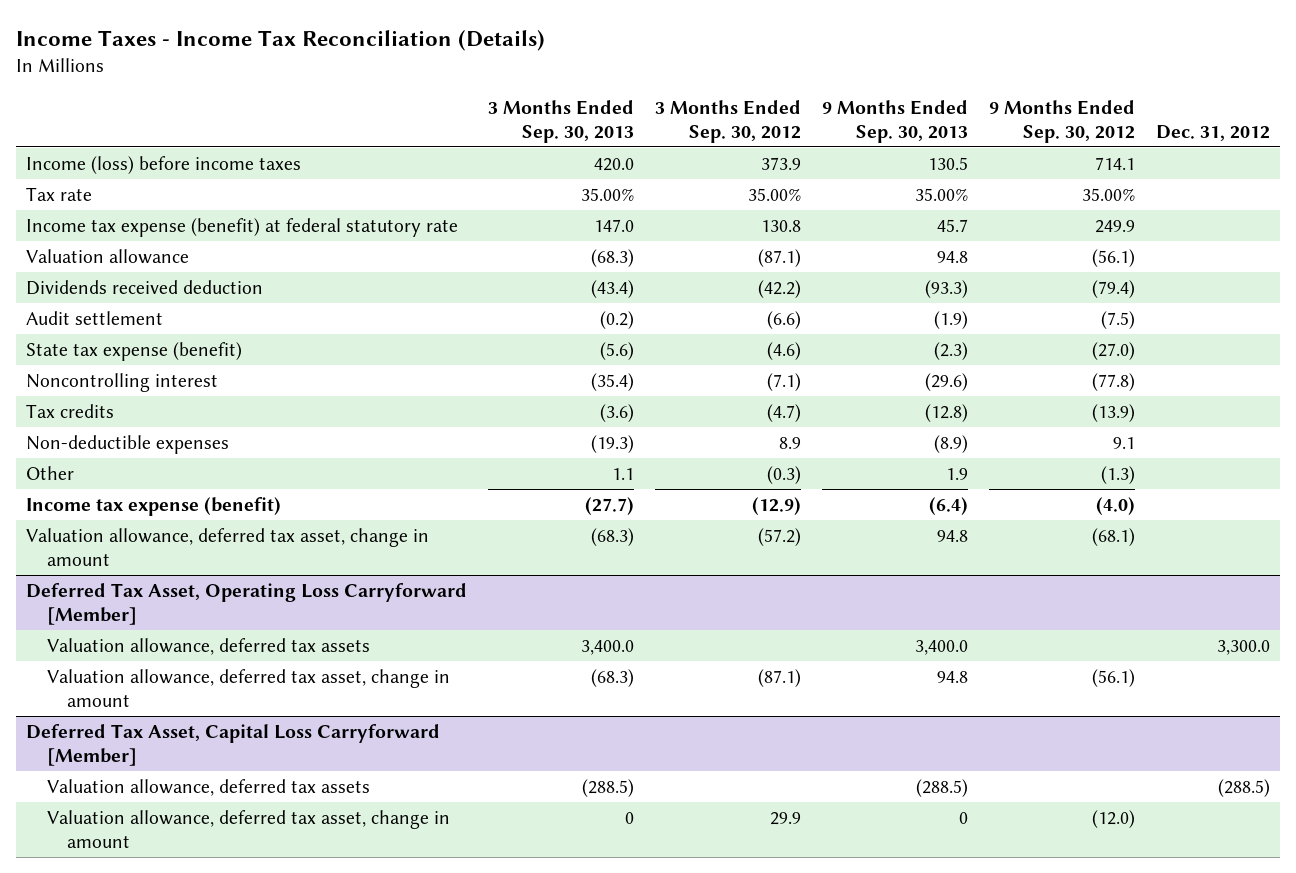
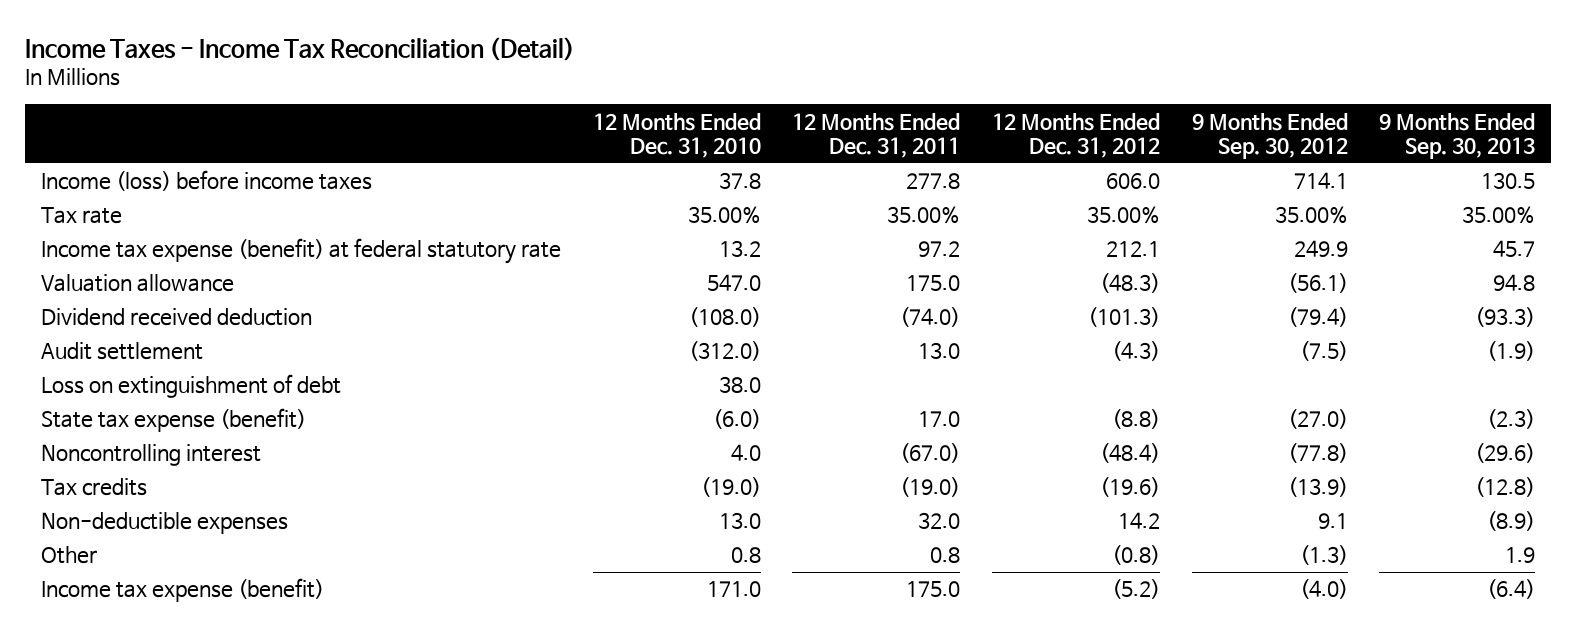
- Income Taxes - Income Tax Reconciliation (Details)
+ Income Taxes - Income Tax Reconciliation (Detail)
- | 3 Months Ended Sep. 30, 2013 | 3 Months Ended Sep. 30, 2012 | 9 Months Ended Sep. 30, 2013 | 9 Months Ended Sep. 30, 2012 | Dec. 31, 2012
+ | 12 Months Ended Dec. 31, 2010 | 12 Months Ended Dec. 31, 2011 | 12 Months Ended Dec. 31, 2012 | 9 Months Ended Sep. 30, 2012 | 9 Months Ended Sep. 30, 2013
- Dividends received deduction | (43.4) | (42.2) | (93.3) | (79.4) |
+ Dividend received deduction | (108.0) | (74.0) | (101.3) | (79.4) | (93.3)
+ Loss on extinguishment of debt | 38.0 | | | |
- Valuation allowance, deferred tax asset, change in amount | (68.3) | (57.2) | 94.8 | (68.1) |
- Deferred Tax Asset, Operating Loss Carryforward [Member]
- Valuation allowance, deferred tax assets | 3,400.0 | | 3,400.0 | | 3,300.0
- Valuation allowance, deferred tax asset, change in amount | (68.3) | (87.1) | 94.8 | (56.1) |
- Deferred Tax Asset, Capital Loss Carryforward [Member]
- Valuation allowance, deferred tax assets | (288.5) | | (288.5) | | (288.5)
- Valuation allowance, deferred tax asset, change in amount | 0 | 29.9 | 0 | (12.0) |

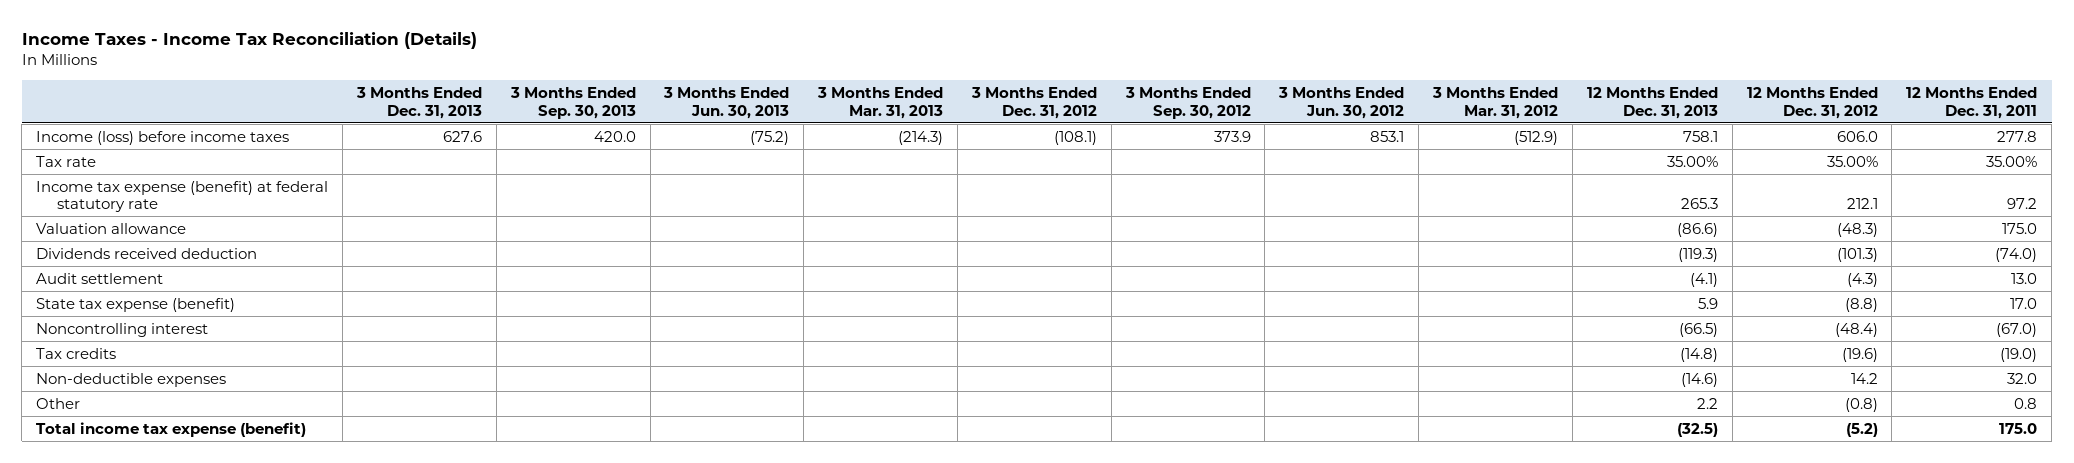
- Income Taxes - Income Tax Reconciliation (Detail)
+ Income Taxes - Income Tax Reconciliation (Details)
- | 12 Months Ended Dec. 31, 2010 | 12 Months Ended Dec. 31, 2011 | 12 Months Ended Dec. 31, 2012 | 9 Months Ended Sep. 30, 2012 | 9 Months Ended Sep. 30, 2013
+ | 3 Months Ended Dec. 31, 2013 | 3 Months Ended Sep. 30, 2013 | 3 Months Ended Jun. 30, 2013 | 3 Months Ended Mar. 31, 2013 | 3 Months Ended Dec. 31, 2012 | 3 Months Ended Sep. 30, 2012 | 3 Months Ended Jun. 30, 2012 | 3 Months Ended Mar. 31, 2012 | 12 Months Ended Dec. 31, 2013 | 12 Months Ended Dec. 31, 2012 | 12 Months Ended Dec. 31, 2011
- Dividend received deduction | (108.0) | (74.0) | (101.3) | (79.4) | (93.3)
+ Dividends received deduction | | | | | | | | | (119.3) | (101.3) | (74.0)
- Loss on extinguishment of debt | 38.0 | | | |
- Income tax expense (benefit) | 171.0 | 175.0 | (5.2) | (4.0) | (6.4)
+ Total income tax expense (benefit) | | | | | | | | | (32.5) | (5.2) | 175.0

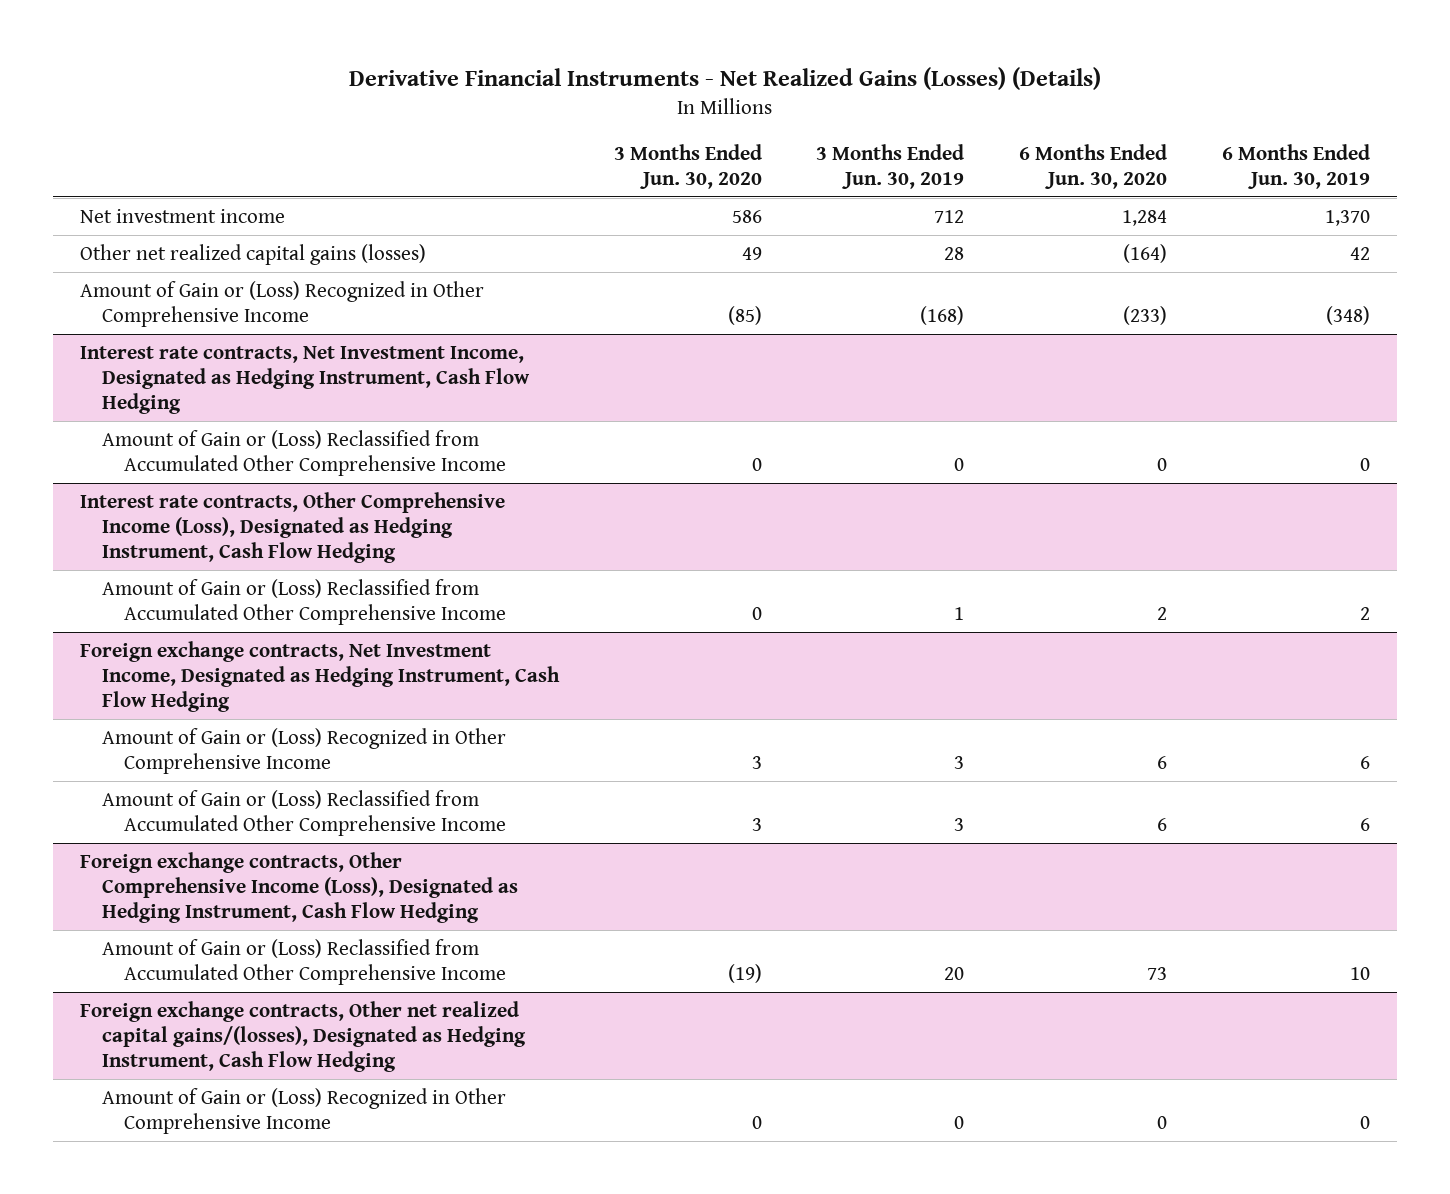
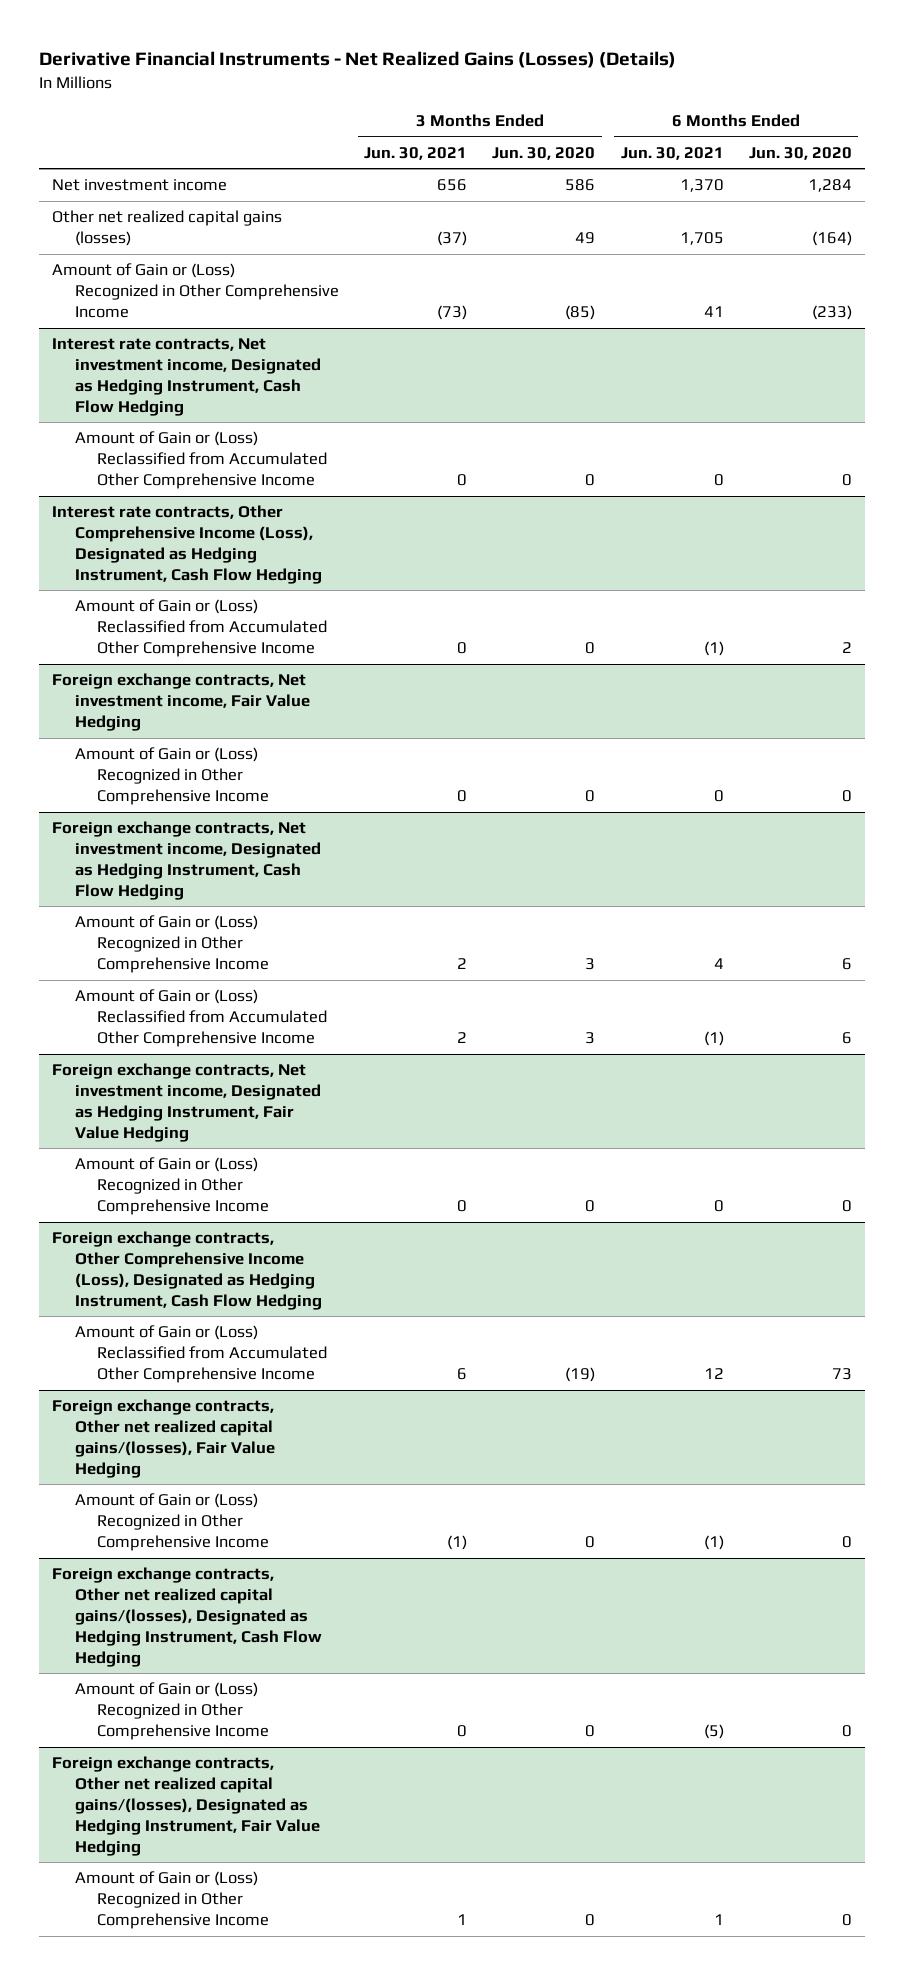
- | 3 Months Ended Jun. 30, 2020 | 3 Months Ended Jun. 30, 2019 | 6 Months Ended Jun. 30, 2020 | 6 Months Ended Jun. 30, 2019
+ | 3 Months Ended Jun. 30, 2021 | 3 Months Ended Jun. 30, 2020 | 6 Months Ended Jun. 30, 2021 | 6 Months Ended Jun. 30, 2020
- Interest rate contracts, Net Investment Income, Designated as Hedging Instrument, Cash Flow Hedging
+ Interest rate contracts, Net investment income, Designated as Hedging Instrument, Cash Flow Hedging
- Foreign exchange contracts, Net Investment Income, Designated as Hedging Instrument, Cash Flow Hedging
+ Foreign exchange contracts, Net investment income, Fair Value Hedging
+ Amount of Gain or (Loss) Recognized in Other Comprehensive Income | 0 | 0 | 0 | 0
+ Foreign exchange contracts, Net investment income, Designated as Hedging Instrument, Cash Flow Hedging
+ Foreign exchange contracts, Net investment income, Designated as Hedging Instrument, Fair Value Hedging
+ Amount of Gain or (Loss) Recognized in Other Comprehensive Income | 0 | 0 | 0 | 0
+ Foreign exchange contracts, Other net realized capital gains/(losses), Fair Value Hedging
+ Amount of Gain or (Loss) Recognized in Other Comprehensive Income | (1) | 0 | (1) | 0
+ Foreign exchange contracts, Other net realized capital gains/(losses), Designated as Hedging Instrument, Fair Value Hedging
+ Amount of Gain or (Loss) Recognized in Other Comprehensive Income | 1 | 0 | 1 | 0

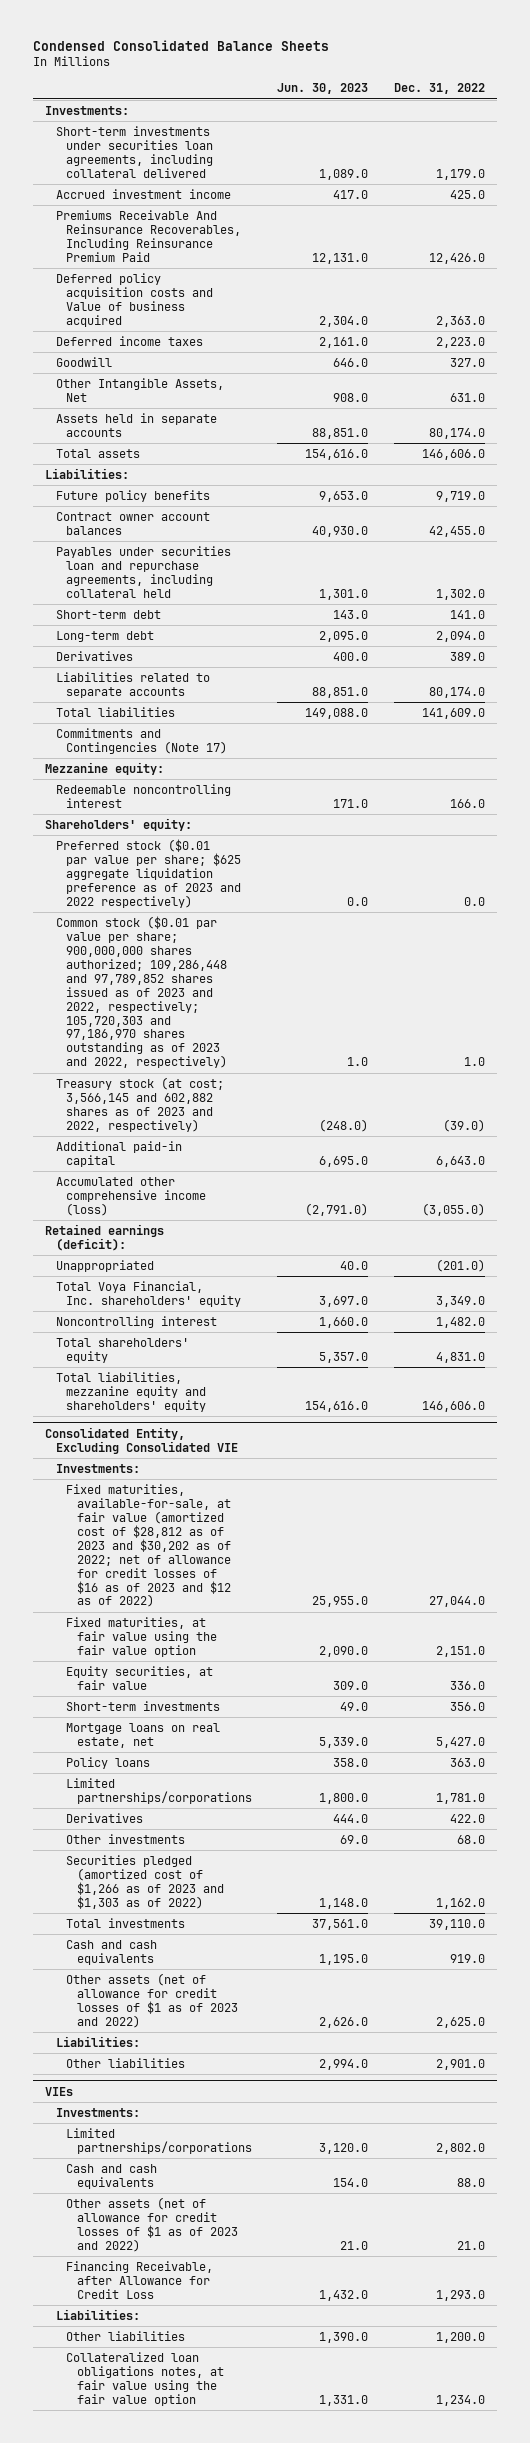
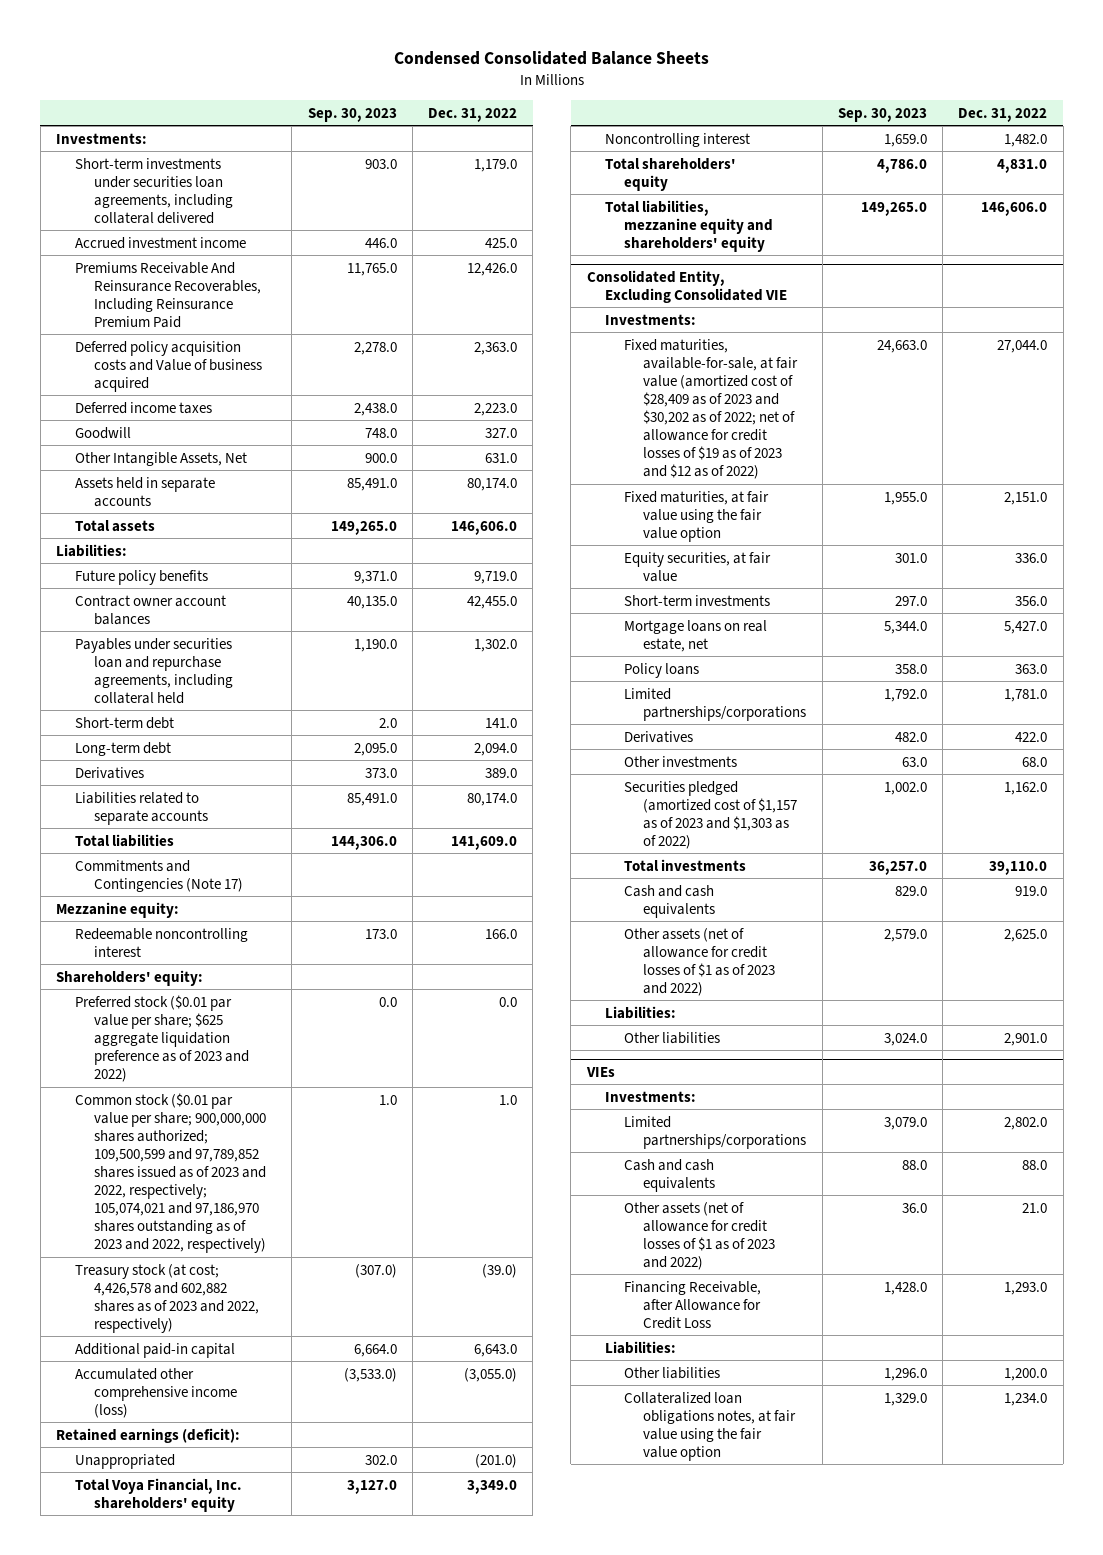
- | Jun. 30, 2023 | Dec. 31, 2022
+ | Sep. 30, 2023 | Dec. 31, 2022
- Preferred stock ($0.01 par value per share; $625 aggregate liquidation preference as of 2023 and 2022 respectively) | 0.0 | 0.0
- Common stock ($0.01 par value per share; 900,000,000 shares authorized; 109,286,448 and 97,789,852 shares issued as of 2023 and 2022, respectively; 105,720,303 and 97,186,970 shares outstanding as of 2023 and 2022, respectively) | 1.0 | 1.0
- Treasury stock (at cost; 3,566,145 and 602,882 shares as of 2023 and 2022, respectively) | (248.0) | (39.0)
+ Preferred stock ($0.01 par value per share; $625 aggregate liquidation preference as of 2023 and 2022) | 0.0 | 0.0
+ Common stock ($0.01 par value per share; 900,000,000 shares authorized; 109,500,599 and 97,789,852 shares issued as of 2023 and 2022, respectively; 105,074,021 and 97,186,970 shares outstanding as of 2023 and 2022, respectively) | 1.0 | 1.0
+ Treasury stock (at cost; 4,426,578 and 602,882 shares as of 2023 and 2022, respectively) | (307.0) | (39.0)
@ Consolidated Entity, Excluding Consolidated VIE
- Fixed maturities, available-for-sale, at fair value (amortized cost of $28,812 as of 2023 and $30,202 as of 2022; net of allowance for credit losses of $16 as of 2023 and $12 as of 2022) | 25,955.0 | 27,044.0
+ Fixed maturities, available-for-sale, at fair value (amortized cost of $28,409 as of 2023 and $30,202 as of 2022; net of allowance for credit losses of $19 as of 2023 and $12 as of 2022) | 24,663.0 | 27,044.0
- Securities pledged (amortized cost of $1,266 as of 2023 and $1,303 as of 2022) | 1,148.0 | 1,162.0
+ Securities pledged (amortized cost of $1,157 as of 2023 and $1,303 as of 2022) | 1,002.0 | 1,162.0

